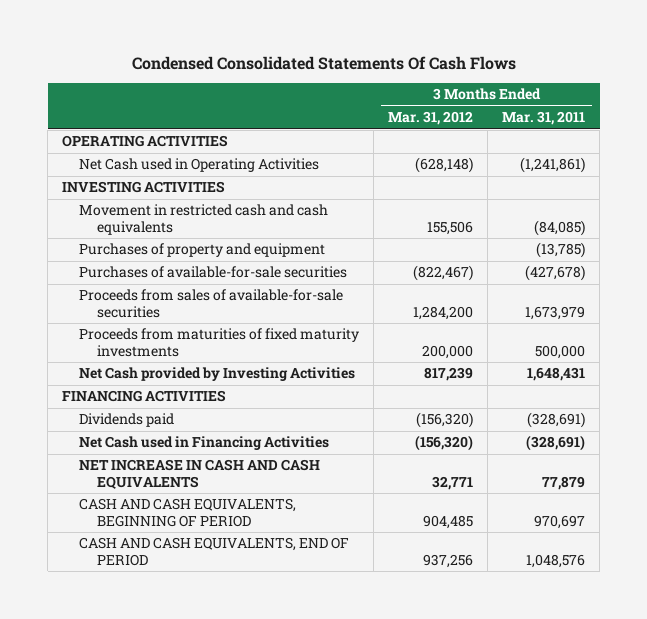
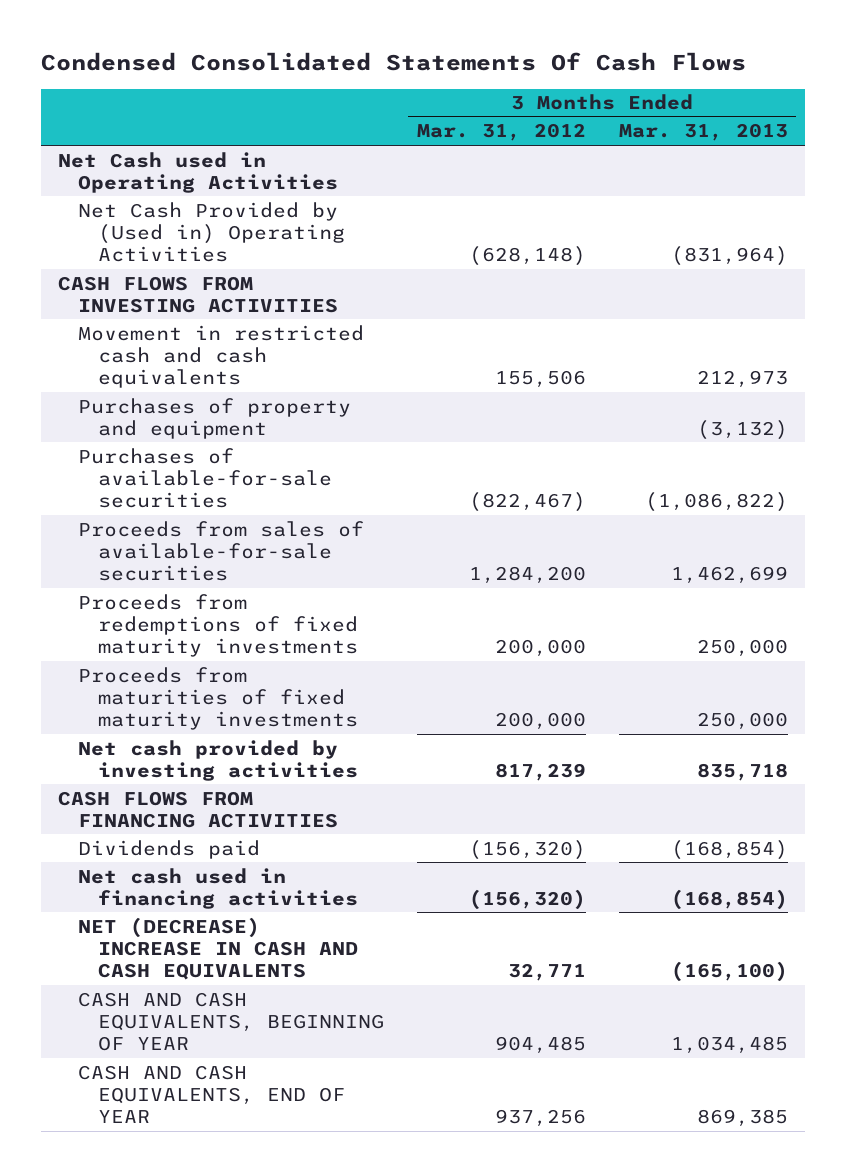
- | 3 Months Ended Mar. 31, 2012 | 3 Months Ended Mar. 31, 2011
+ | 3 Months Ended Mar. 31, 2012 | 3 Months Ended Mar. 31, 2013
- OPERATING ACTIVITIES
- Net Cash used in Operating Activities | (628,148) | (1,241,861)
- INVESTING ACTIVITIES
+ Net Cash used in Operating Activities
+ Net Cash Provided by (Used in) Operating Activities | (628,148) | (831,964)
+ CASH FLOWS FROM INVESTING ACTIVITIES
+ Proceeds from redemptions of fixed maturity investments | 200,000 | 250,000
- Net Cash provided by Investing Activities | 817,239 | 1,648,431
- FINANCING ACTIVITIES
+ Net cash provided by investing activities | 817,239 | 835,718
+ CASH FLOWS FROM FINANCING ACTIVITIES
- Net Cash used in Financing Activities | (156,320) | (328,691)
- NET INCREASE IN CASH AND CASH EQUIVALENTS | 32,771 | 77,879
- CASH AND CASH EQUIVALENTS, BEGINNING OF PERIOD | 904,485 | 970,697
- CASH AND CASH EQUIVALENTS, END OF PERIOD | 937,256 | 1,048,576
+ Net cash used in financing activities | (156,320) | (168,854)
+ NET (DECREASE) INCREASE IN CASH AND CASH EQUIVALENTS | 32,771 | (165,100)
+ CASH AND CASH EQUIVALENTS, BEGINNING OF YEAR | 904,485 | 1,034,485
+ CASH AND CASH EQUIVALENTS, END OF YEAR | 937,256 | 869,385

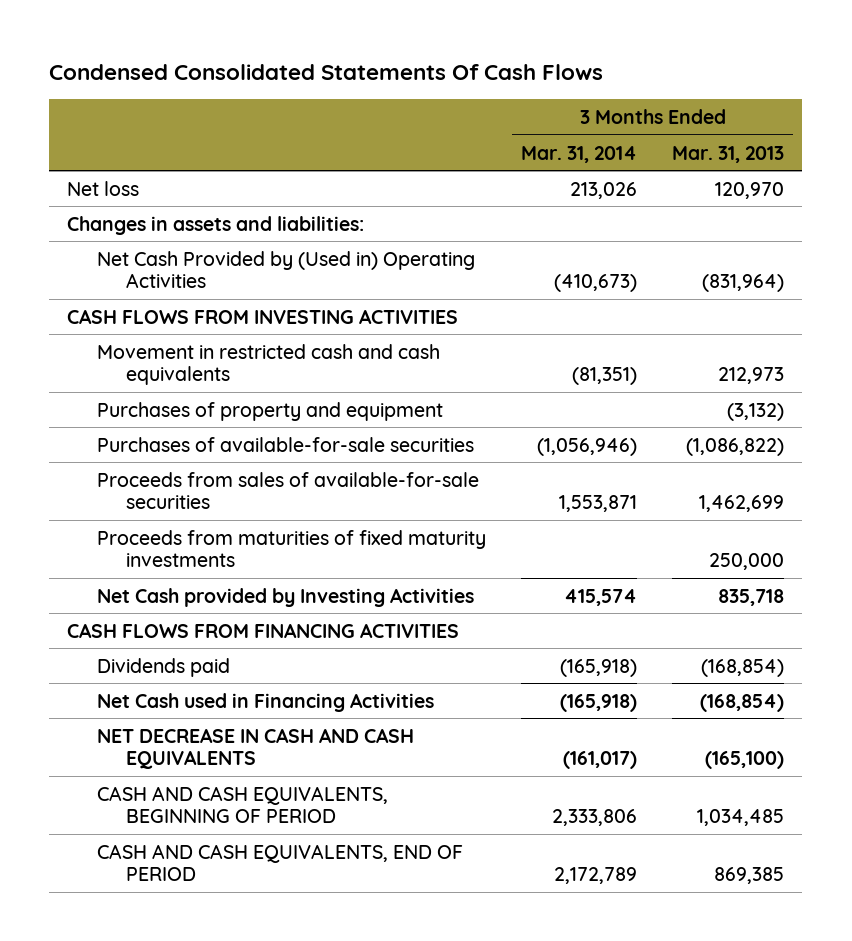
- | 3 Months Ended Mar. 31, 2012 | 3 Months Ended Mar. 31, 2013
+ | 3 Months Ended Mar. 31, 2014 | 3 Months Ended Mar. 31, 2013
- Net Cash used in Operating Activities
+ Net loss | 213,026 | 120,970
+ Changes in assets and liabilities:
- Proceeds from redemptions of fixed maturity investments | 200,000 | 250,000
- Net cash provided by investing activities | 817,239 | 835,718
+ Net Cash provided by Investing Activities | 415,574 | 835,718
- Net cash used in financing activities | (156,320) | (168,854)
- NET (DECREASE) INCREASE IN CASH AND CASH EQUIVALENTS | 32,771 | (165,100)
- CASH AND CASH EQUIVALENTS, BEGINNING OF YEAR | 904,485 | 1,034,485
- CASH AND CASH EQUIVALENTS, END OF YEAR | 937,256 | 869,385
+ Net Cash used in Financing Activities | (165,918) | (168,854)
+ NET DECREASE IN CASH AND CASH EQUIVALENTS | (161,017) | (165,100)
+ CASH AND CASH EQUIVALENTS, BEGINNING OF PERIOD | 2,333,806 | 1,034,485
+ CASH AND CASH EQUIVALENTS, END OF PERIOD | 2,172,789 | 869,385

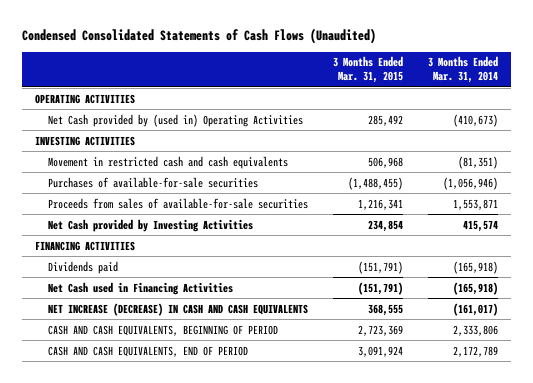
- Condensed Consolidated Statements Of Cash Flows
+ Condensed Consolidated Statements of Cash Flows (Unaudited)
- | 3 Months Ended Mar. 31, 2014 | 3 Months Ended Mar. 31, 2013
+ | 3 Months Ended Mar. 31, 2015 | 3 Months Ended Mar. 31, 2014
- Net loss | 213,026 | 120,970
- Changes in assets and liabilities:
- Net Cash Provided by (Used in) Operating Activities | (410,673) | (831,964)
- CASH FLOWS FROM INVESTING ACTIVITIES
+ OPERATING ACTIVITIES
+ Net Cash provided by (used in) Operating Activities | 285,492 | (410,673)
+ INVESTING ACTIVITIES
- Purchases of property and equipment | | (3,132)
- Proceeds from maturities of fixed maturity investments | | 250,000
- CASH FLOWS FROM FINANCING ACTIVITIES
+ FINANCING ACTIVITIES
- NET DECREASE IN CASH AND CASH EQUIVALENTS | (161,017) | (165,100)
+ NET INCREASE (DECREASE) IN CASH AND CASH EQUIVALENTS | 368,555 | (161,017)

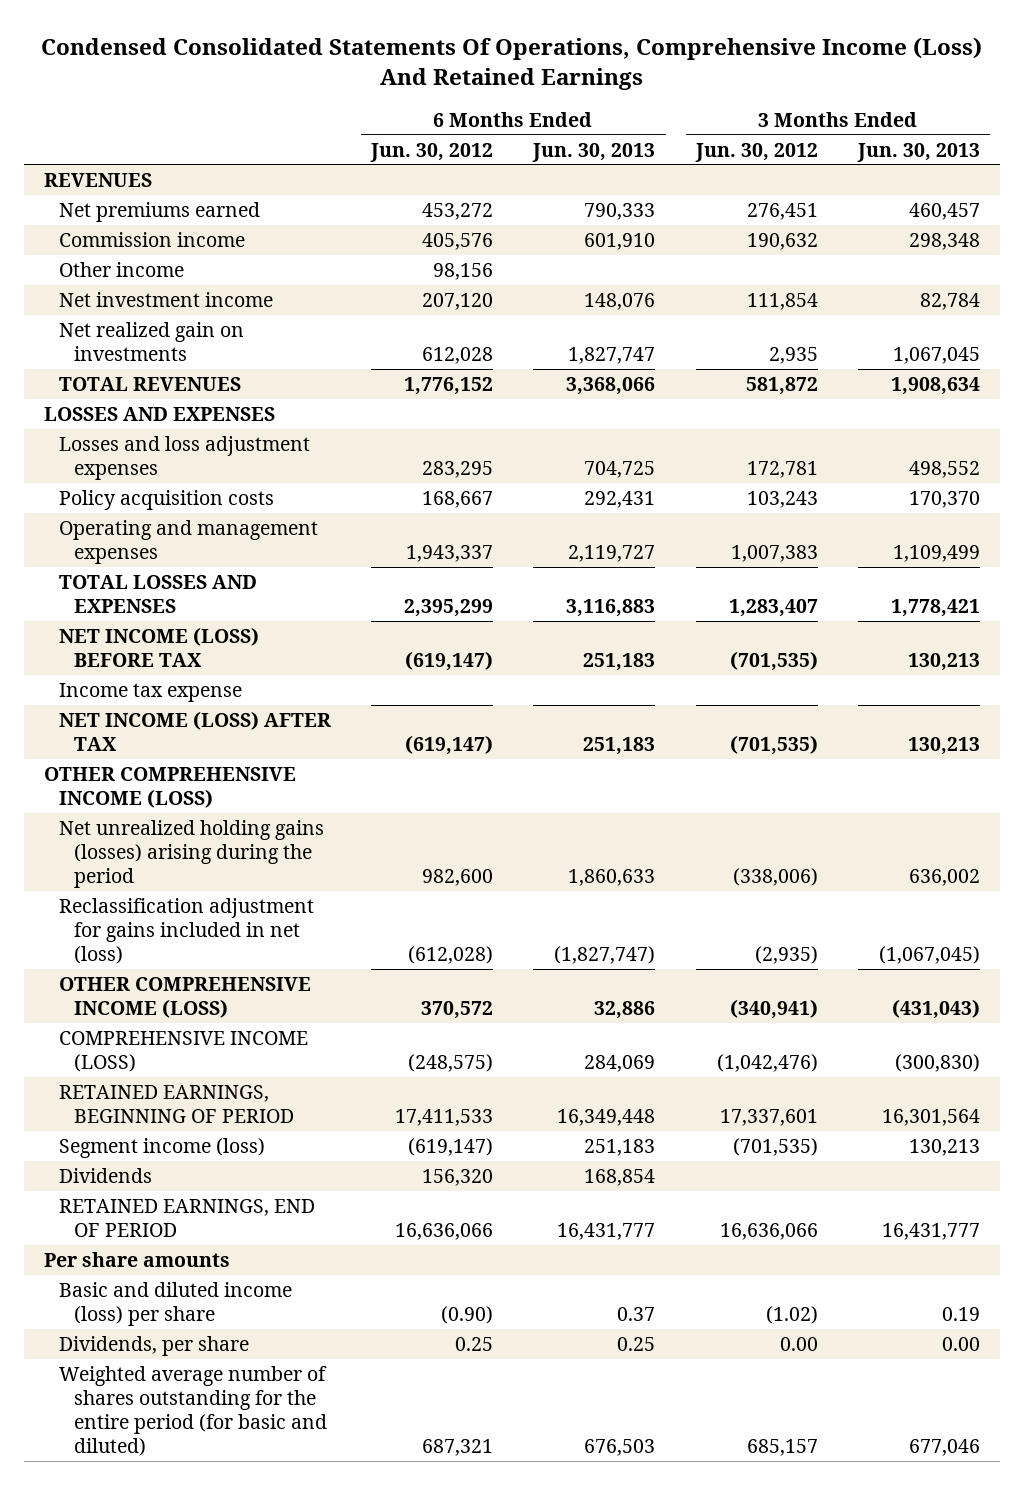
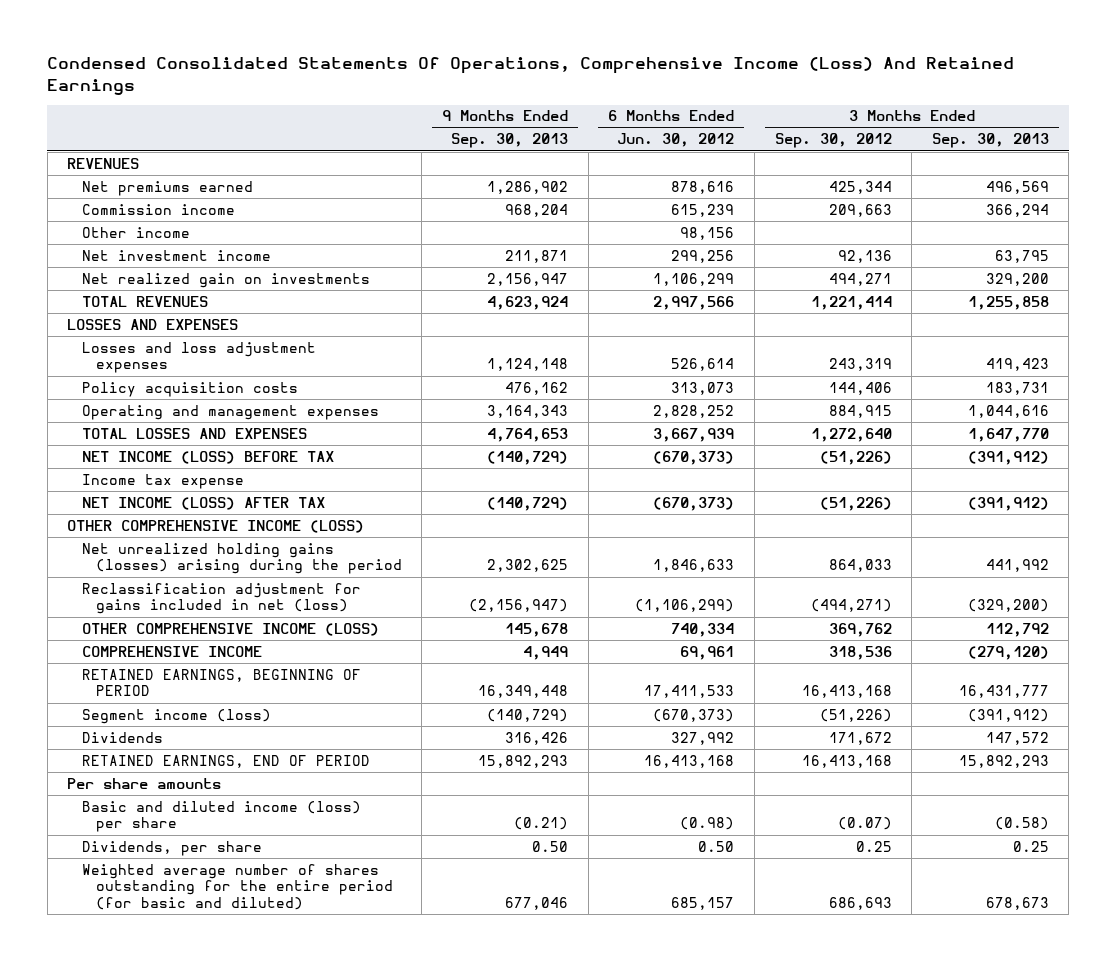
- | 6 Months Ended Jun. 30, 2012 | 6 Months Ended Jun. 30, 2013 | 3 Months Ended Jun. 30, 2012 | 3 Months Ended Jun. 30, 2013
+ | 9 Months Ended Sep. 30, 2013 | 6 Months Ended Jun. 30, 2012 | 3 Months Ended Sep. 30, 2012 | 3 Months Ended Sep. 30, 2013
- Net premiums earned | 453,272 | 790,333 | 276,451 | 460,457
- Commission income | 405,576 | 601,910 | 190,632 | 298,348
+ Net premiums earned | 1,286,902 | 878,616 | 425,344 | 496,569
+ Commission income | 968,204 | 615,239 | 209,663 | 366,294
- Net investment income | 207,120 | 148,076 | 111,854 | 82,784
- Net realized gain on investments | 612,028 | 1,827,747 | 2,935 | 1,067,045
- TOTAL REVENUES | 1,776,152 | 3,368,066 | 581,872 | 1,908,634
+ Net investment income | 211,871 | 299,256 | 92,136 | 63,795
+ Net realized gain on investments | 2,156,947 | 1,106,299 | 494,271 | 329,200
+ TOTAL REVENUES | 4,623,924 | 2,997,566 | 1,221,414 | 1,255,858
- Losses and loss adjustment expenses | 283,295 | 704,725 | 172,781 | 498,552
- Policy acquisition costs | 168,667 | 292,431 | 103,243 | 170,370
- Operating and management expenses | 1,943,337 | 2,119,727 | 1,007,383 | 1,109,499
- TOTAL LOSSES AND EXPENSES | 2,395,299 | 3,116,883 | 1,283,407 | 1,778,421
- NET INCOME (LOSS) BEFORE TAX | (619,147) | 251,183 | (701,535) | 130,213
+ Losses and loss adjustment expenses | 1,124,148 | 526,614 | 243,319 | 419,423
+ Policy acquisition costs | 476,162 | 313,073 | 144,406 | 183,731
+ Operating and management expenses | 3,164,343 | 2,828,252 | 884,915 | 1,044,616
+ TOTAL LOSSES AND EXPENSES | 4,764,653 | 3,667,939 | 1,272,640 | 1,647,770
+ NET INCOME (LOSS) BEFORE TAX | (140,729) | (670,373) | (51,226) | (391,912)
- NET INCOME (LOSS) AFTER TAX | (619,147) | 251,183 | (701,535) | 130,213
+ NET INCOME (LOSS) AFTER TAX | (140,729) | (670,373) | (51,226) | (391,912)
- Net unrealized holding gains (losses) arising during the period | 982,600 | 1,860,633 | (338,006) | 636,002
- Reclassification adjustment for gains included in net (loss) | (612,028) | (1,827,747) | (2,935) | (1,067,045)
- OTHER COMPREHENSIVE INCOME (LOSS) | 370,572 | 32,886 | (340,941) | (431,043)
- COMPREHENSIVE INCOME (LOSS) | (248,575) | 284,069 | (1,042,476) | (300,830)
+ Net unrealized holding gains (losses) arising during the period | 2,302,625 | 1,846,633 | 864,033 | 441,992
+ Reclassification adjustment for gains included in net (loss) | (2,156,947) | (1,106,299) | (494,271) | (329,200)
+ OTHER COMPREHENSIVE INCOME (LOSS) | 145,678 | 740,334 | 369,762 | 112,792
+ COMPREHENSIVE INCOME | 4,949 | 69,961 | 318,536 | (279,120)
- Segment income (loss) | (619,147) | 251,183 | (701,535) | 130,213
- Dividends | 156,320 | 168,854 | |
- RETAINED EARNINGS, END OF PERIOD | 16,636,066 | 16,431,777 | 16,636,066 | 16,431,777
+ Segment income (loss) | (140,729) | (670,373) | (51,226) | (391,912)
+ Dividends | 316,426 | 327,992 | 171,672 | 147,572
+ RETAINED EARNINGS, END OF PERIOD | 15,892,293 | 16,413,168 | 16,413,168 | 15,892,293
- Basic and diluted income (loss) per share | (0.90) | 0.37 | (1.02) | 0.19
- Dividends, per share | 0.25 | 0.25 | 0.00 | 0.00
- Weighted average number of shares outstanding for the entire period (for basic and diluted) | 687,321 | 676,503 | 685,157 | 677,046
+ Basic and diluted income (loss) per share | (0.21) | (0.98) | (0.07) | (0.58)
+ Dividends, per share | 0.50 | 0.50 | 0.25 | 0.25
+ Weighted average number of shares outstanding for the entire period (for basic and diluted) | 677,046 | 685,157 | 686,693 | 678,673

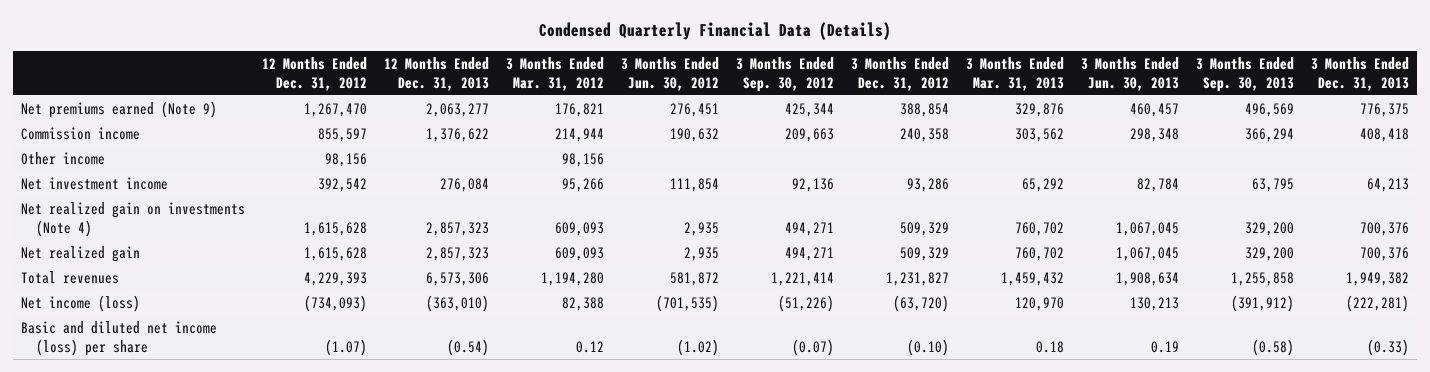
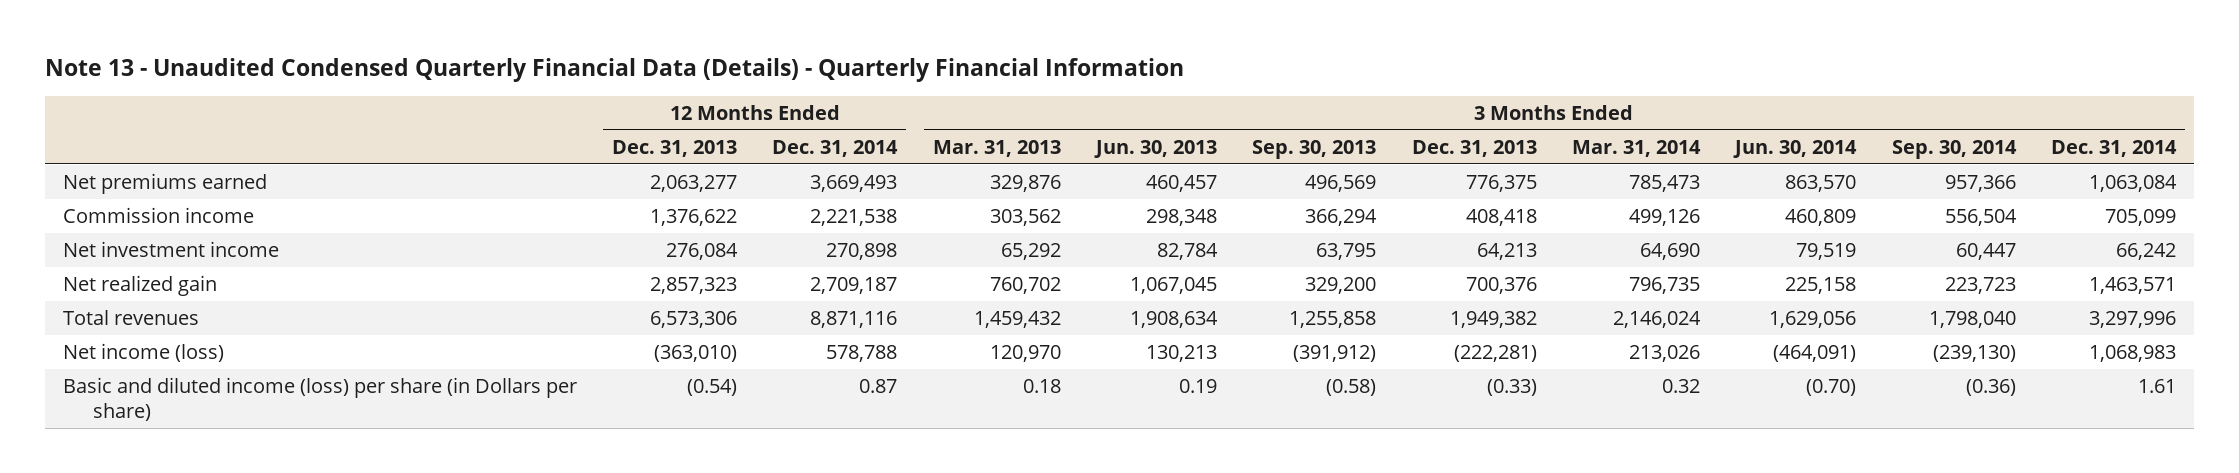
- Condensed Quarterly Financial Data (Details)
+ Note 13 - Unaudited Condensed Quarterly Financial Data (Details) - Quarterly Financial Information
- | 12 Months Ended Dec. 31, 2012 | 12 Months Ended Dec. 31, 2013 | 3 Months Ended Mar. 31, 2012 | 3 Months Ended Jun. 30, 2012 | 3 Months Ended Sep. 30, 2012 | 3 Months Ended Dec. 31, 2012 | 3 Months Ended Mar. 31, 2013 | 3 Months Ended Jun. 30, 2013 | 3 Months Ended Sep. 30, 2013 | 3 Months Ended Dec. 31, 2013
+ | 12 Months Ended Dec. 31, 2013 | 12 Months Ended Dec. 31, 2014 | 3 Months Ended Mar. 31, 2013 | 3 Months Ended Jun. 30, 2013 | 3 Months Ended Sep. 30, 2013 | 3 Months Ended Dec. 31, 2013 | 3 Months Ended Mar. 31, 2014 | 3 Months Ended Jun. 30, 2014 | 3 Months Ended Sep. 30, 2014 | 3 Months Ended Dec. 31, 2014
- Net premiums earned (Note 9) | 1,267,470 | 2,063,277 | 176,821 | 276,451 | 425,344 | 388,854 | 329,876 | 460,457 | 496,569 | 776,375
+ Net premiums earned | 2,063,277 | 3,669,493 | 329,876 | 460,457 | 496,569 | 776,375 | 785,473 | 863,570 | 957,366 | 1,063,084
- Other income | 98,156 | | 98,156 | | | | | | |
- Net realized gain on investments (Note 4) | 1,615,628 | 2,857,323 | 609,093 | 2,935 | 494,271 | 509,329 | 760,702 | 1,067,045 | 329,200 | 700,376
- Basic and diluted net income (loss) per share | (1.07) | (0.54) | 0.12 | (1.02) | (0.07) | (0.10) | 0.18 | 0.19 | (0.58) | (0.33)
+ Basic and diluted income (loss) per share (in Dollars per share) | (0.54) | 0.87 | 0.18 | 0.19 | (0.58) | (0.33) | 0.32 | (0.70) | (0.36) | 1.61

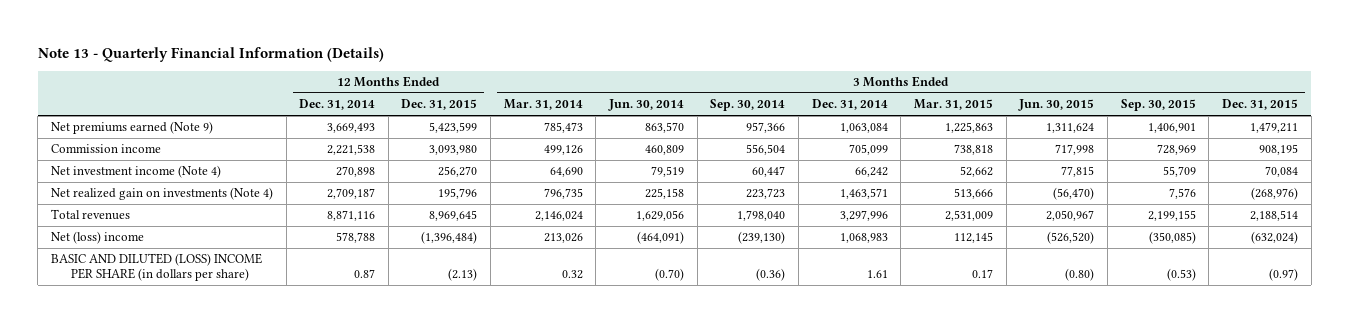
- Note 13 - Unaudited Condensed Quarterly Financial Data (Details) - Quarterly Financial Information
+ Note 13 - Quarterly Financial Information (Details)
- | 12 Months Ended Dec. 31, 2013 | 12 Months Ended Dec. 31, 2014 | 3 Months Ended Mar. 31, 2013 | 3 Months Ended Jun. 30, 2013 | 3 Months Ended Sep. 30, 2013 | 3 Months Ended Dec. 31, 2013 | 3 Months Ended Mar. 31, 2014 | 3 Months Ended Jun. 30, 2014 | 3 Months Ended Sep. 30, 2014 | 3 Months Ended Dec. 31, 2014
+ | 12 Months Ended Dec. 31, 2014 | 12 Months Ended Dec. 31, 2015 | 3 Months Ended Mar. 31, 2014 | 3 Months Ended Jun. 30, 2014 | 3 Months Ended Sep. 30, 2014 | 3 Months Ended Dec. 31, 2014 | 3 Months Ended Mar. 31, 2015 | 3 Months Ended Jun. 30, 2015 | 3 Months Ended Sep. 30, 2015 | 3 Months Ended Dec. 31, 2015
- Net premiums earned | 2,063,277 | 3,669,493 | 329,876 | 460,457 | 496,569 | 776,375 | 785,473 | 863,570 | 957,366 | 1,063,084
+ Net premiums earned (Note 9) | 3,669,493 | 5,423,599 | 785,473 | 863,570 | 957,366 | 1,063,084 | 1,225,863 | 1,311,624 | 1,406,901 | 1,479,211
- Net investment income | 276,084 | 270,898 | 65,292 | 82,784 | 63,795 | 64,213 | 64,690 | 79,519 | 60,447 | 66,242
- Net realized gain | 2,857,323 | 2,709,187 | 760,702 | 1,067,045 | 329,200 | 700,376 | 796,735 | 225,158 | 223,723 | 1,463,571
+ Net investment income (Note 4) | 270,898 | 256,270 | 64,690 | 79,519 | 60,447 | 66,242 | 52,662 | 77,815 | 55,709 | 70,084
+ Net realized gain on investments (Note 4) | 2,709,187 | 195,796 | 796,735 | 225,158 | 223,723 | 1,463,571 | 513,666 | (56,470) | 7,576 | (268,976)
- Net income (loss) | (363,010) | 578,788 | 120,970 | 130,213 | (391,912) | (222,281) | 213,026 | (464,091) | (239,130) | 1,068,983
- Basic and diluted income (loss) per share (in Dollars per share) | (0.54) | 0.87 | 0.18 | 0.19 | (0.58) | (0.33) | 0.32 | (0.70) | (0.36) | 1.61
+ Net (loss) income | 578,788 | (1,396,484) | 213,026 | (464,091) | (239,130) | 1,068,983 | 112,145 | (526,520) | (350,085) | (632,024)
+ BASIC AND DILUTED (LOSS) INCOME PER SHARE (in dollars per share) | 0.87 | (2.13) | 0.32 | (0.70) | (0.36) | 1.61 | 0.17 | (0.80) | (0.53) | (0.97)

